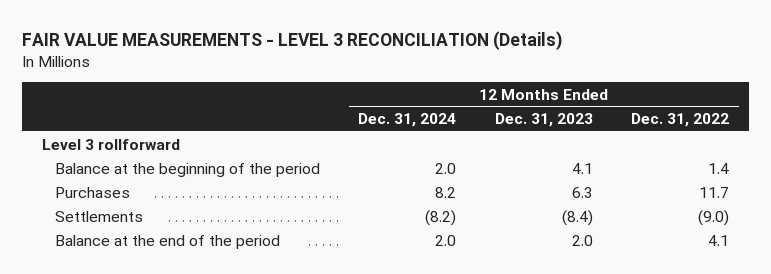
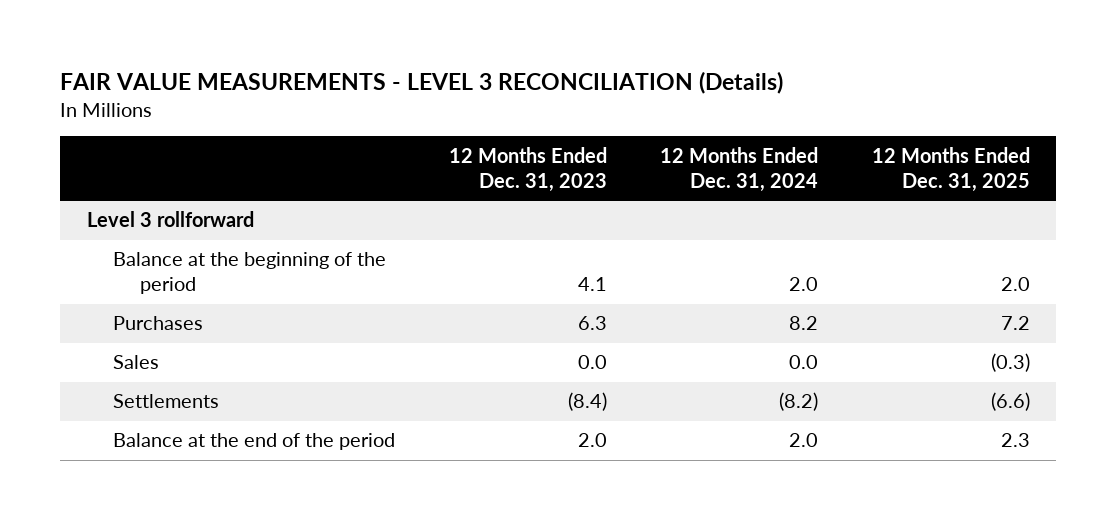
- | 12 Months Ended Dec. 31, 2024 | 12 Months Ended Dec. 31, 2023 | 12 Months Ended Dec. 31, 2022
+ | 12 Months Ended Dec. 31, 2023 | 12 Months Ended Dec. 31, 2024 | 12 Months Ended Dec. 31, 2025
+ Sales | 0.0 | 0.0 | (0.3)

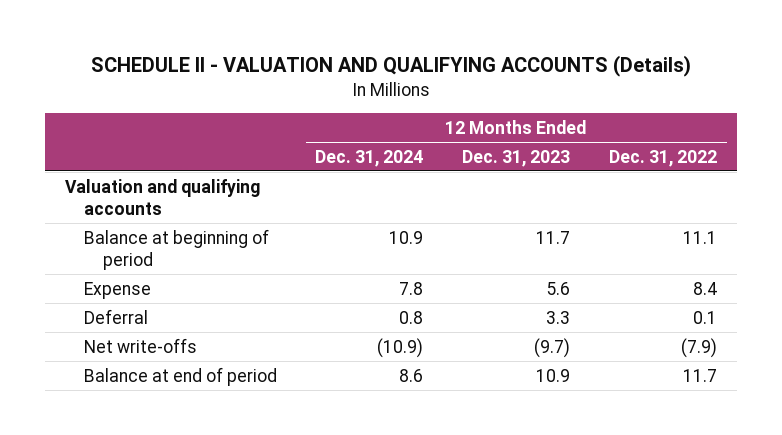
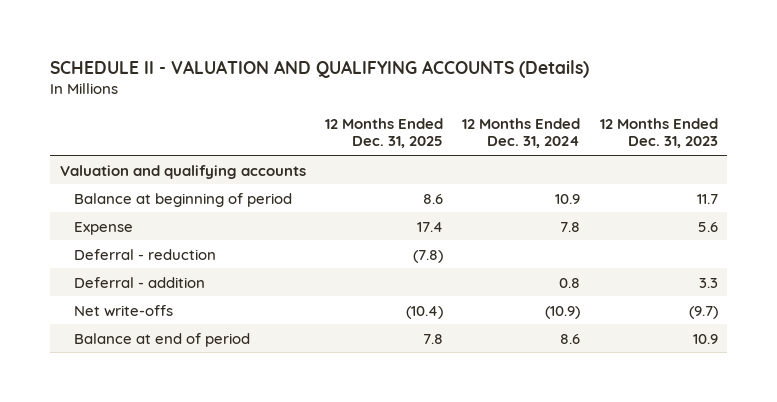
- | 12 Months Ended Dec. 31, 2024 | 12 Months Ended Dec. 31, 2023 | 12 Months Ended Dec. 31, 2022
+ | 12 Months Ended Dec. 31, 2025 | 12 Months Ended Dec. 31, 2024 | 12 Months Ended Dec. 31, 2023
- Deferral | 0.8 | 3.3 | 0.1
+ Deferral - reduction | (7.8) | |
+ Deferral - addition | | 0.8 | 3.3

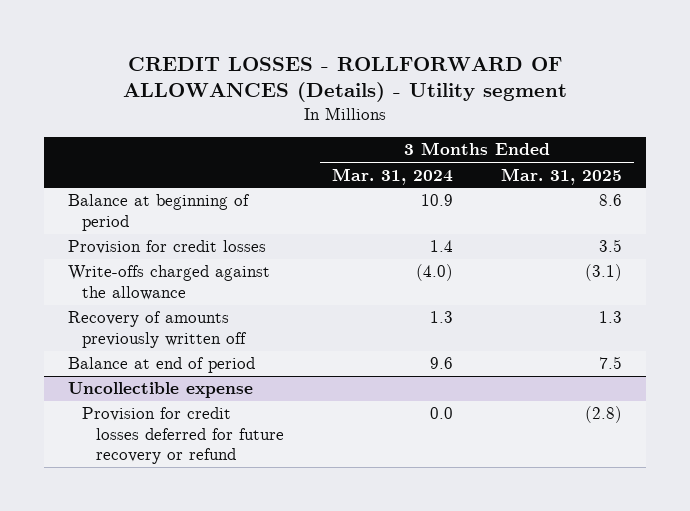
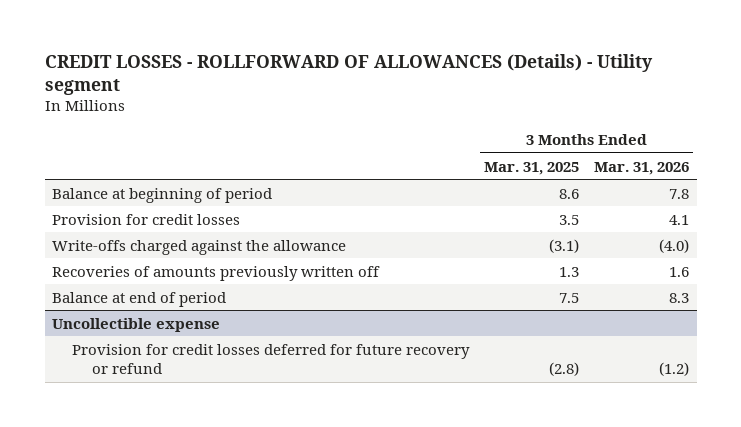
- | 3 Months Ended Mar. 31, 2024 | 3 Months Ended Mar. 31, 2025
+ | 3 Months Ended Mar. 31, 2025 | 3 Months Ended Mar. 31, 2026
- Recovery of amounts previously written off | 1.3 | 1.3
+ Recoveries of amounts previously written off | 1.3 | 1.6

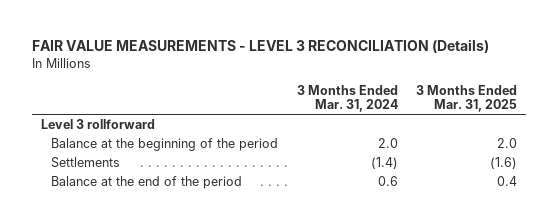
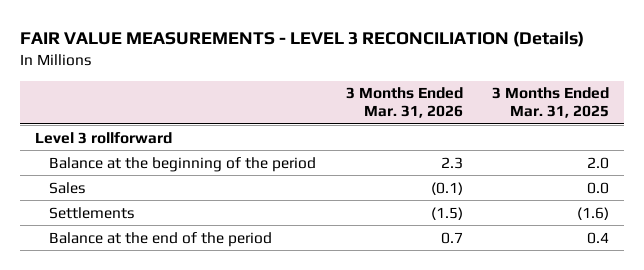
- | 3 Months Ended Mar. 31, 2024 | 3 Months Ended Mar. 31, 2025
+ | 3 Months Ended Mar. 31, 2026 | 3 Months Ended Mar. 31, 2025
+ Sales | (0.1) | 0.0

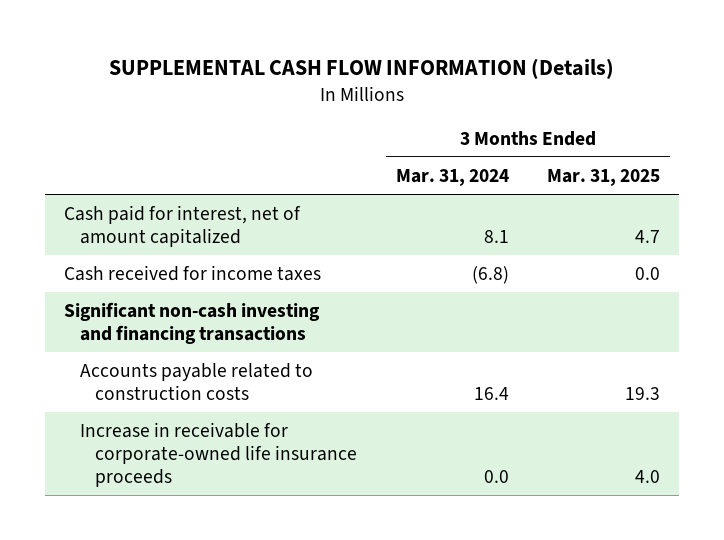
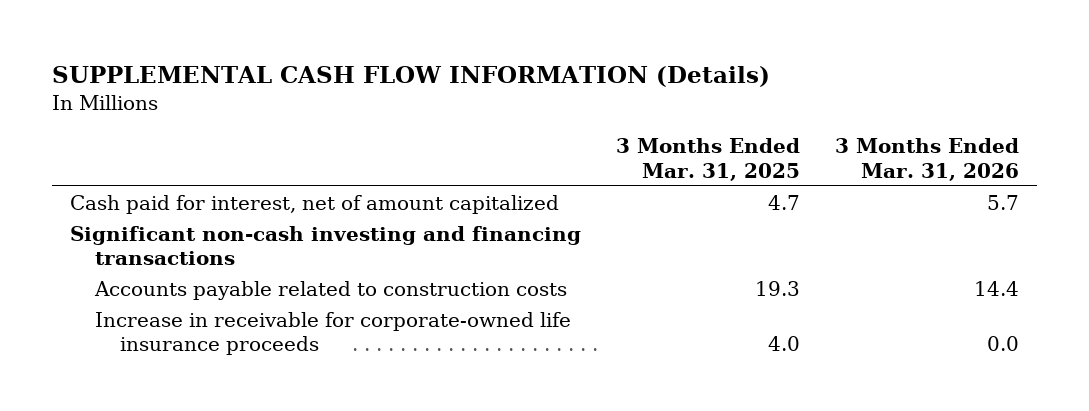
- | 3 Months Ended Mar. 31, 2024 | 3 Months Ended Mar. 31, 2025
+ | 3 Months Ended Mar. 31, 2025 | 3 Months Ended Mar. 31, 2026
- Cash received for income taxes | (6.8) | 0.0

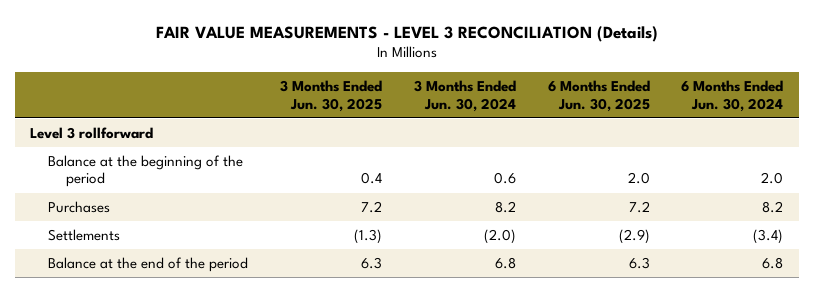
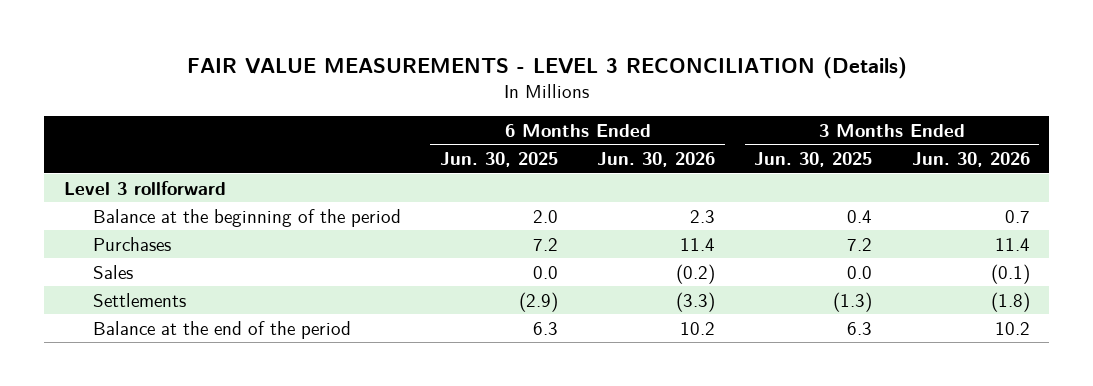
- | 3 Months Ended Jun. 30, 2025 | 3 Months Ended Jun. 30, 2024 | 6 Months Ended Jun. 30, 2025 | 6 Months Ended Jun. 30, 2024
+ | 6 Months Ended Jun. 30, 2025 | 6 Months Ended Jun. 30, 2026 | 3 Months Ended Jun. 30, 2025 | 3 Months Ended Jun. 30, 2026
+ Sales | 0.0 | (0.2) | 0.0 | (0.1)

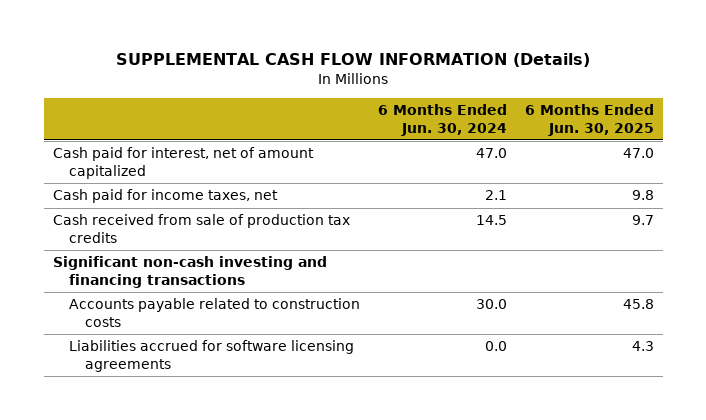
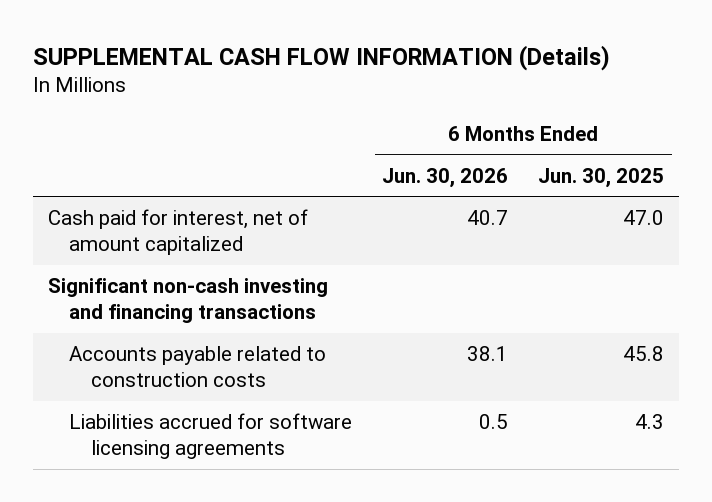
- | 6 Months Ended Jun. 30, 2024 | 6 Months Ended Jun. 30, 2025
+ | 6 Months Ended Jun. 30, 2026 | 6 Months Ended Jun. 30, 2025
- Cash paid for income taxes, net | 2.1 | 9.8
- Cash received from sale of production tax credits | 14.5 | 9.7

